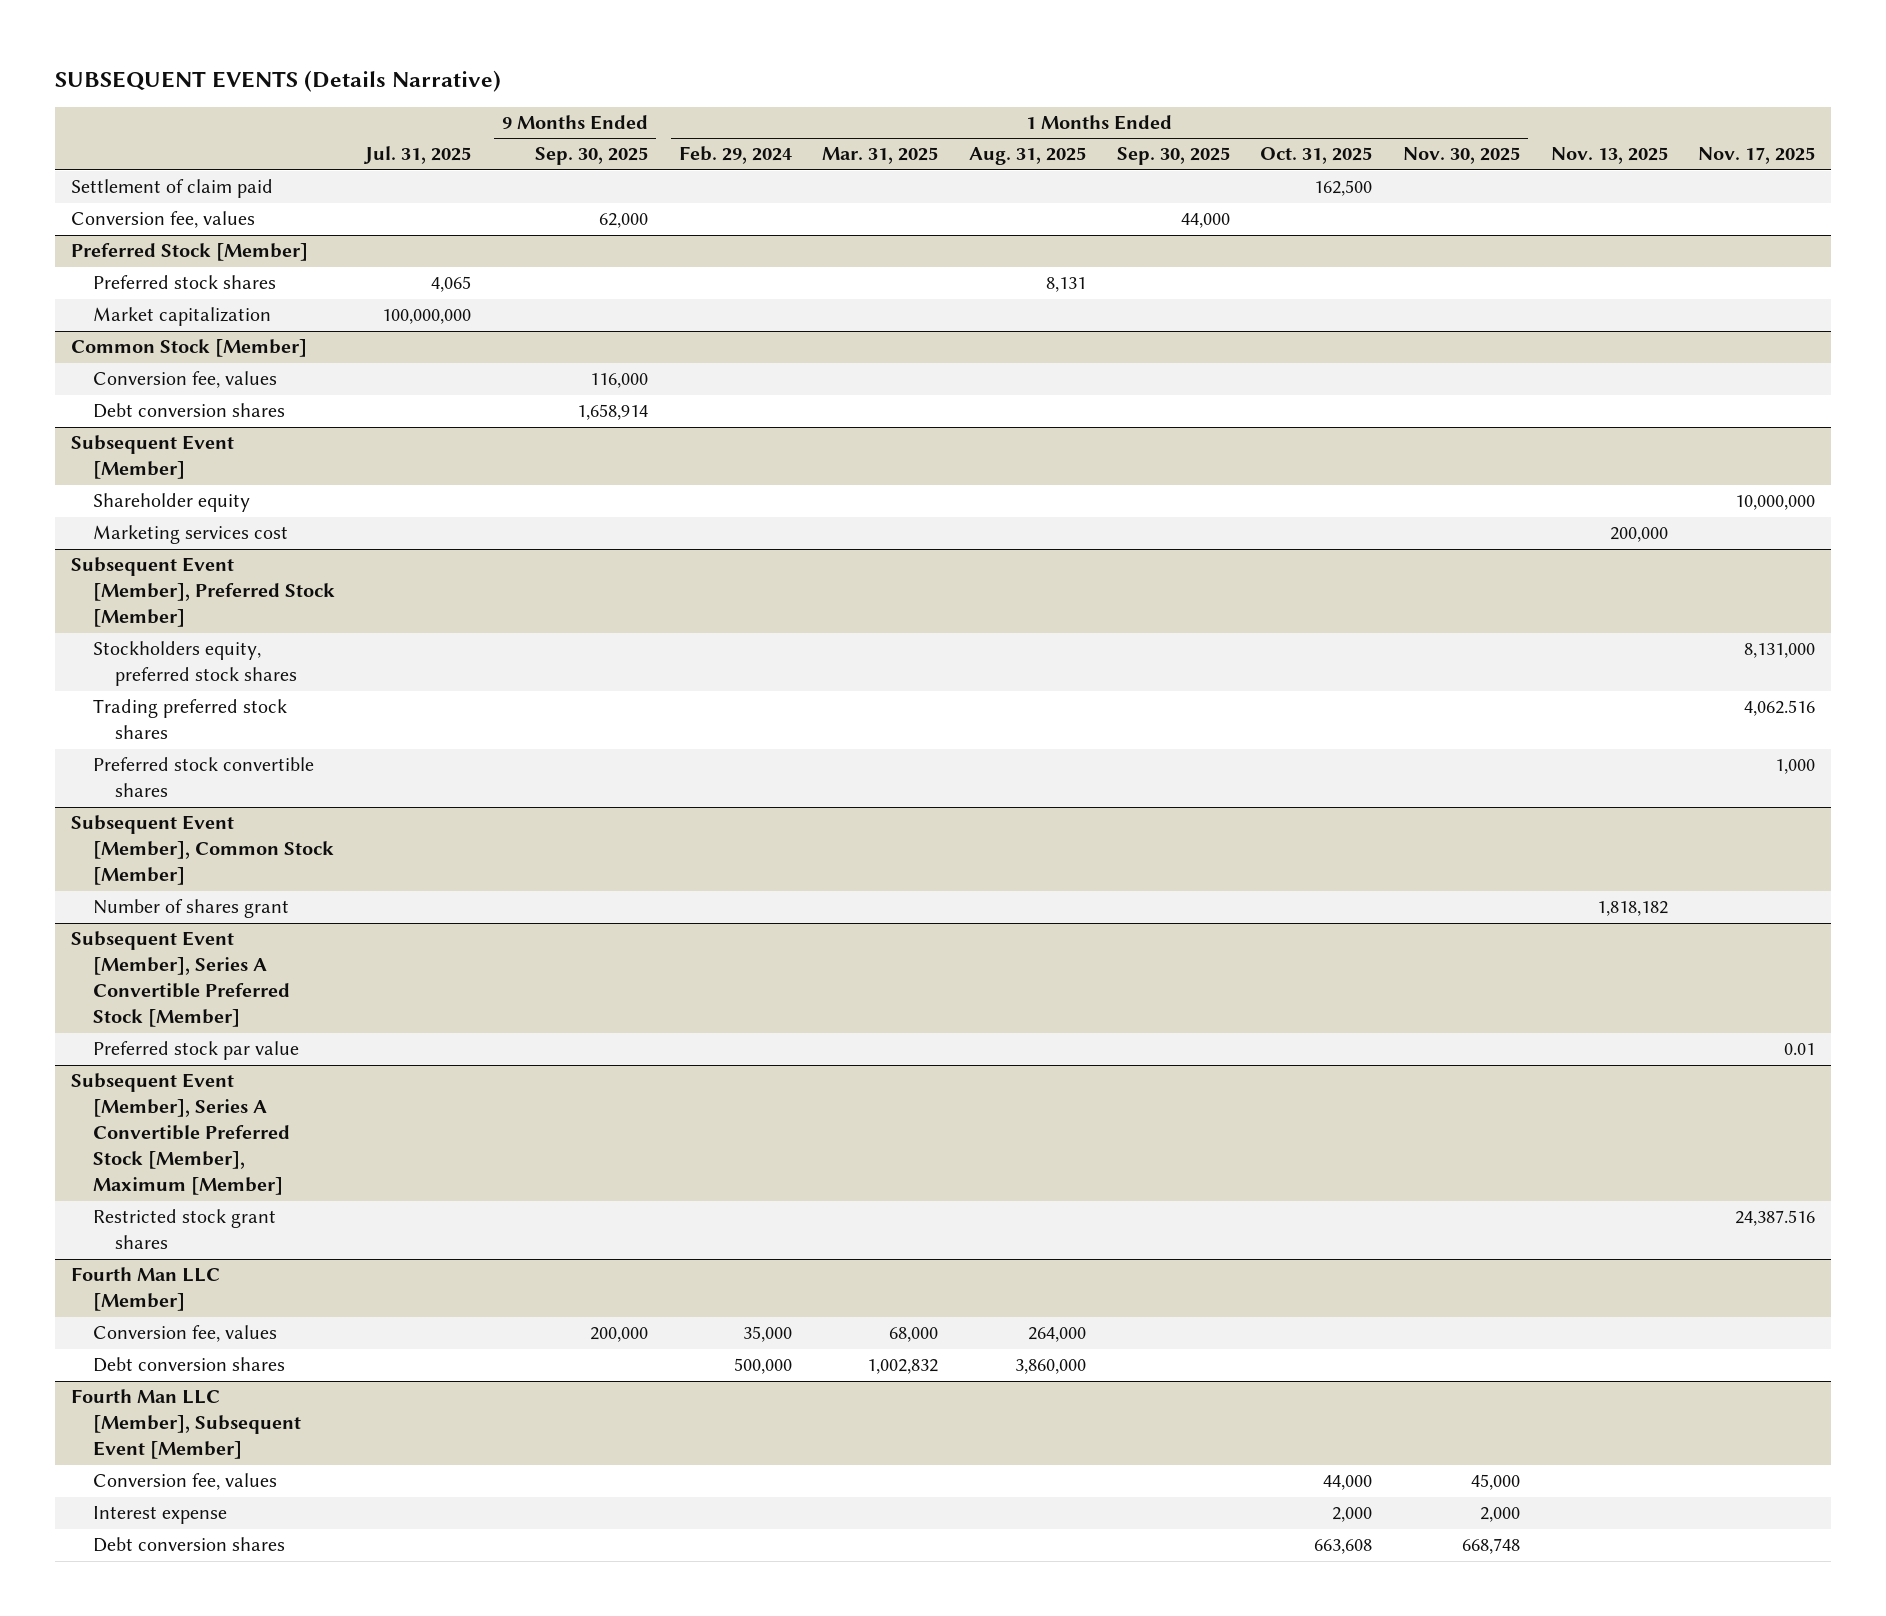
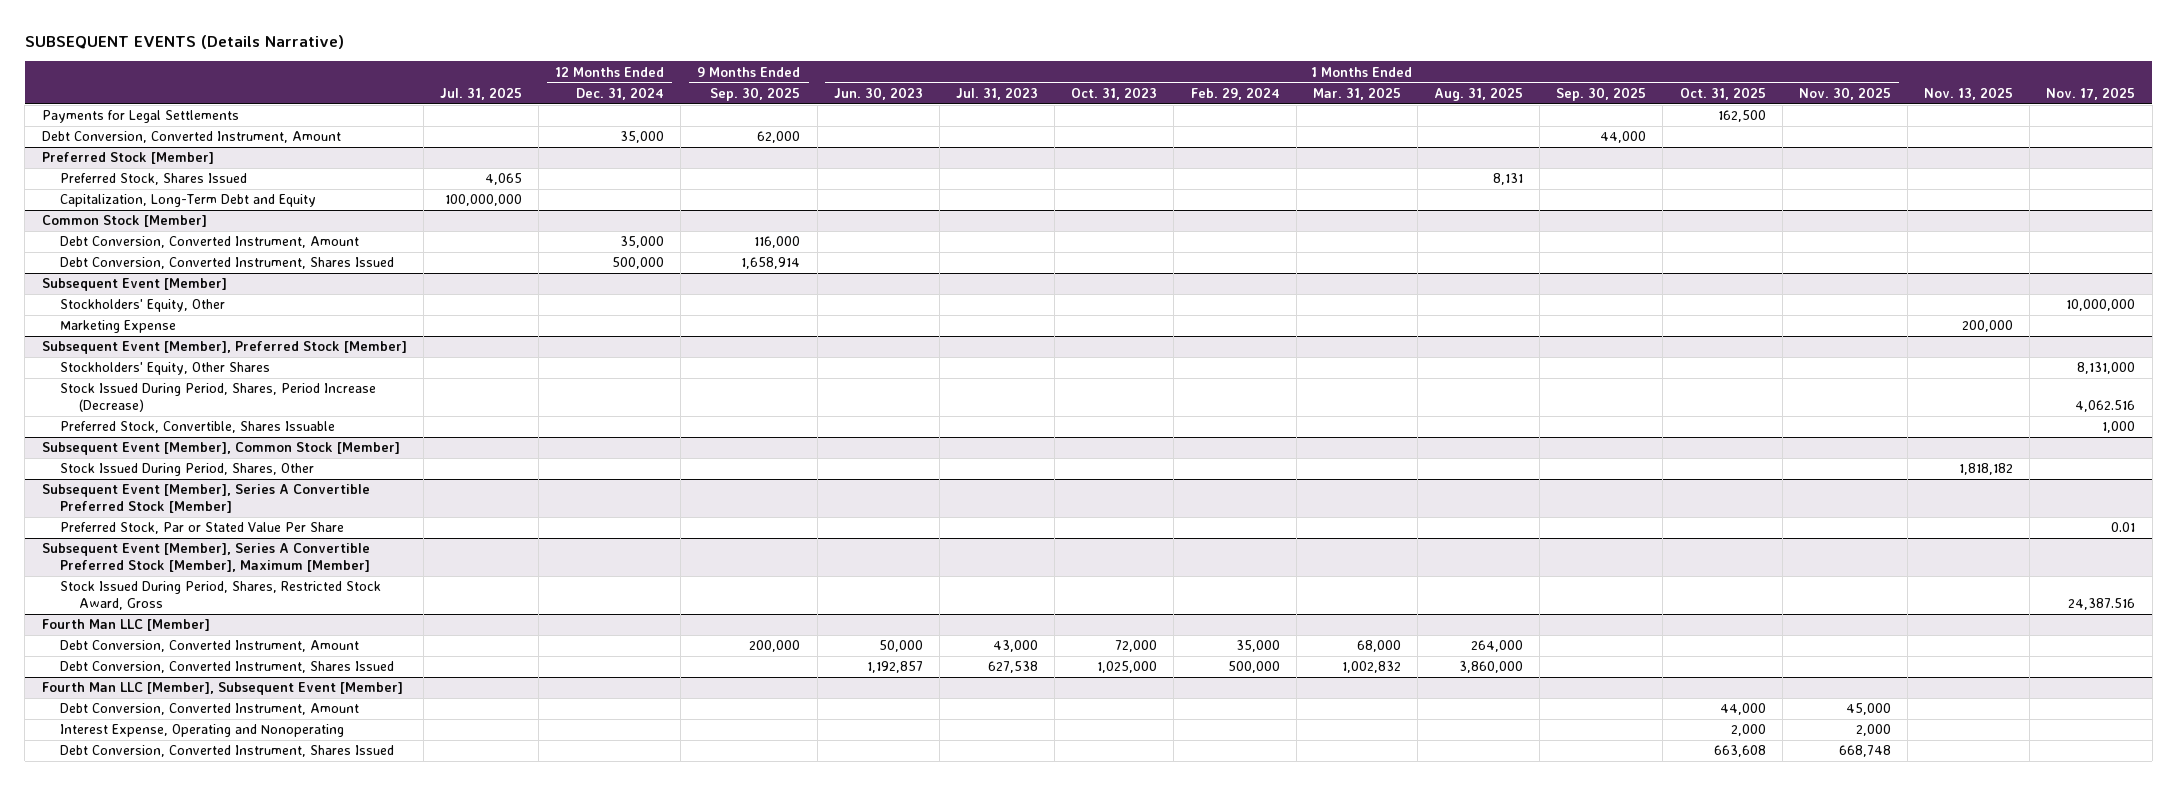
- | Jul. 31, 2025 | 9 Months Ended Sep. 30, 2025 | 1 Months Ended Feb. 29, 2024 | 1 Months Ended Mar. 31, 2025 | 1 Months Ended Aug. 31, 2025 | 1 Months Ended Sep. 30, 2025 | 1 Months Ended Oct. 31, 2025 | 1 Months Ended Nov. 30, 2025 | Nov. 13, 2025 | Nov. 17, 2025
+ | Jul. 31, 2025 | 12 Months Ended Dec. 31, 2024 | 9 Months Ended Sep. 30, 2025 | 1 Months Ended Jun. 30, 2023 | 1 Months Ended Jul. 31, 2023 | 1 Months Ended Oct. 31, 2023 | 1 Months Ended Feb. 29, 2024 | 1 Months Ended Mar. 31, 2025 | 1 Months Ended Aug. 31, 2025 | 1 Months Ended Sep. 30, 2025 | 1 Months Ended Oct. 31, 2025 | 1 Months Ended Nov. 30, 2025 | Nov. 13, 2025 | Nov. 17, 2025
- Settlement of claim paid | | | | | | | 162,500 | | |
- Conversion fee, values | | 62,000 | | | | 44,000 | | | |
+ Payments for Legal Settlements | | | | | | | | | | | 162,500 | | |
+ Debt Conversion, Converted Instrument, Amount | | 35,000 | 62,000 | | | | | | | 44,000 | | | |
@ Preferred Stock [Member]
- Preferred stock shares | 4,065 | | | | 8,131 | | | | |
- Market capitalization | 100,000,000 | | | | | | | | |
+ Preferred Stock, Shares Issued | 4,065 | | | | | | | | 8,131 | | | | |
+ Capitalization, Long-Term Debt and Equity | 100,000,000 | | | | | | | | | | | | |
@ Common Stock [Member]
- Conversion fee, values | | 116,000 | | | | | | | |
- Debt conversion shares | | 1,658,914 | | | | | | | |
+ Debt Conversion, Converted Instrument, Amount | | 35,000 | 116,000 | | | | | | | | | | |
+ Debt Conversion, Converted Instrument, Shares Issued | | 500,000 | 1,658,914 | | | | | | | | | | |
@ Subsequent Event [Member]
- Shareholder equity | | | | | | | | | | 10,000,000
- Marketing services cost | | | | | | | | | 200,000 |
+ Stockholders' Equity, Other | | | | | | | | | | | | | | 10,000,000
+ Marketing Expense | | | | | | | | | | | | | 200,000 |
@ Subsequent Event [Member], Preferred Stock [Member]
- Stockholders equity, preferred stock shares | | | | | | | | | | 8,131,000
- Trading preferred stock shares | | | | | | | | | | 4,062.516
- Preferred stock convertible shares | | | | | | | | | | 1,000
+ Stockholders' Equity, Other Shares | | | | | | | | | | | | | | 8,131,000
+ Stock Issued During Period, Shares, Period Increase (Decrease) | | | | | | | | | | | | | | 4,062.516
+ Preferred Stock, Convertible, Shares Issuable | | | | | | | | | | | | | | 1,000
@ Subsequent Event [Member], Common Stock [Member]
- Number of shares grant | | | | | | | | | 1,818,182 |
+ Stock Issued During Period, Shares, Other | | | | | | | | | | | | | 1,818,182 |
@ Subsequent Event [Member], Series A Convertible Preferred Stock [Member]
- Preferred stock par value | | | | | | | | | | 0.01
+ Preferred Stock, Par or Stated Value Per Share | | | | | | | | | | | | | | 0.01
@ Subsequent Event [Member], Series A Convertible Preferred Stock [Member], Maximum [Member]
- Restricted stock grant shares | | | | | | | | | | 24,387.516
+ Stock Issued During Period, Shares, Restricted Stock Award, Gross | | | | | | | | | | | | | | 24,387.516
@ Fourth Man LLC [Member]
- Conversion fee, values | | 200,000 | 35,000 | 68,000 | 264,000 | | | | |
- Debt conversion shares | | | 500,000 | 1,002,832 | 3,860,000 | | | | |
+ Debt Conversion, Converted Instrument, Amount | | | 200,000 | 50,000 | 43,000 | 72,000 | 35,000 | 68,000 | 264,000 | | | | |
+ Debt Conversion, Converted Instrument, Shares Issued | | | | 1,192,857 | 627,538 | 1,025,000 | 500,000 | 1,002,832 | 3,860,000 | | | | |
@ Fourth Man LLC [Member], Subsequent Event [Member]
- Conversion fee, values | | | | | | | 44,000 | 45,000 | |
- Interest expense | | | | | | | 2,000 | 2,000 | |
- Debt conversion shares | | | | | | | 663,608 | 668,748 | |
+ Debt Conversion, Converted Instrument, Amount | | | | | | | | | | | 44,000 | 45,000 | |
+ Interest Expense, Operating and Nonoperating | | | | | | | | | | | 2,000 | 2,000 | |
+ Debt Conversion, Converted Instrument, Shares Issued | | | | | | | | | | | 663,608 | 668,748 | |

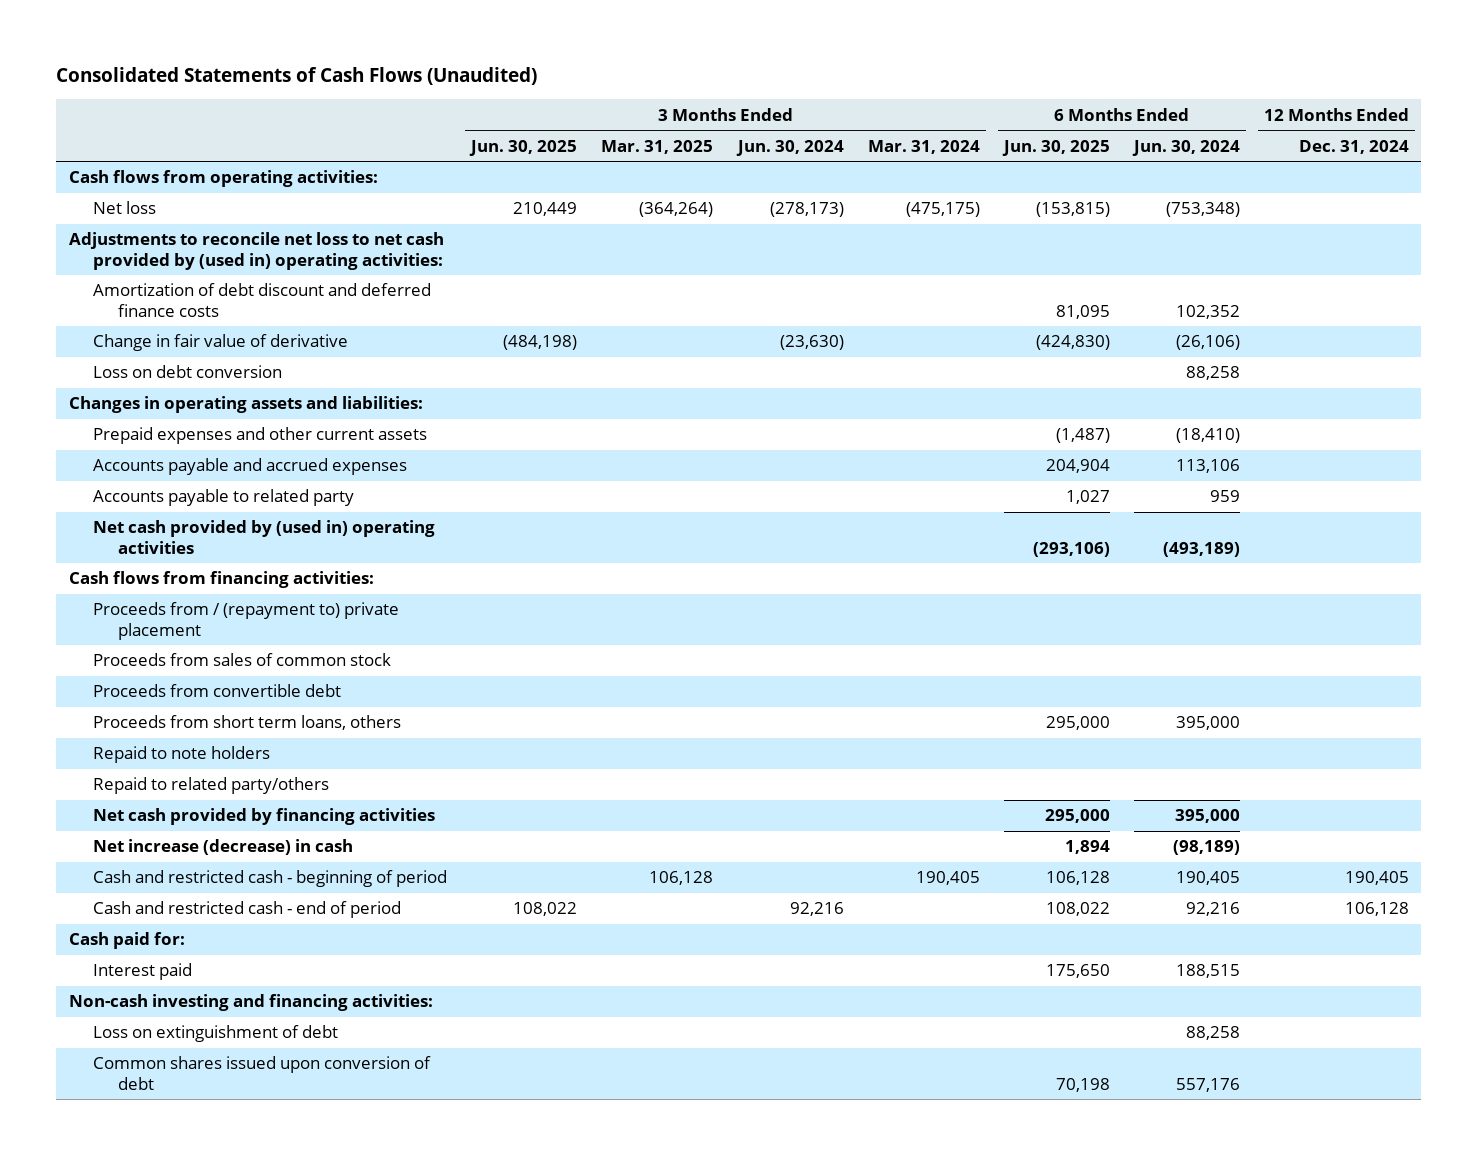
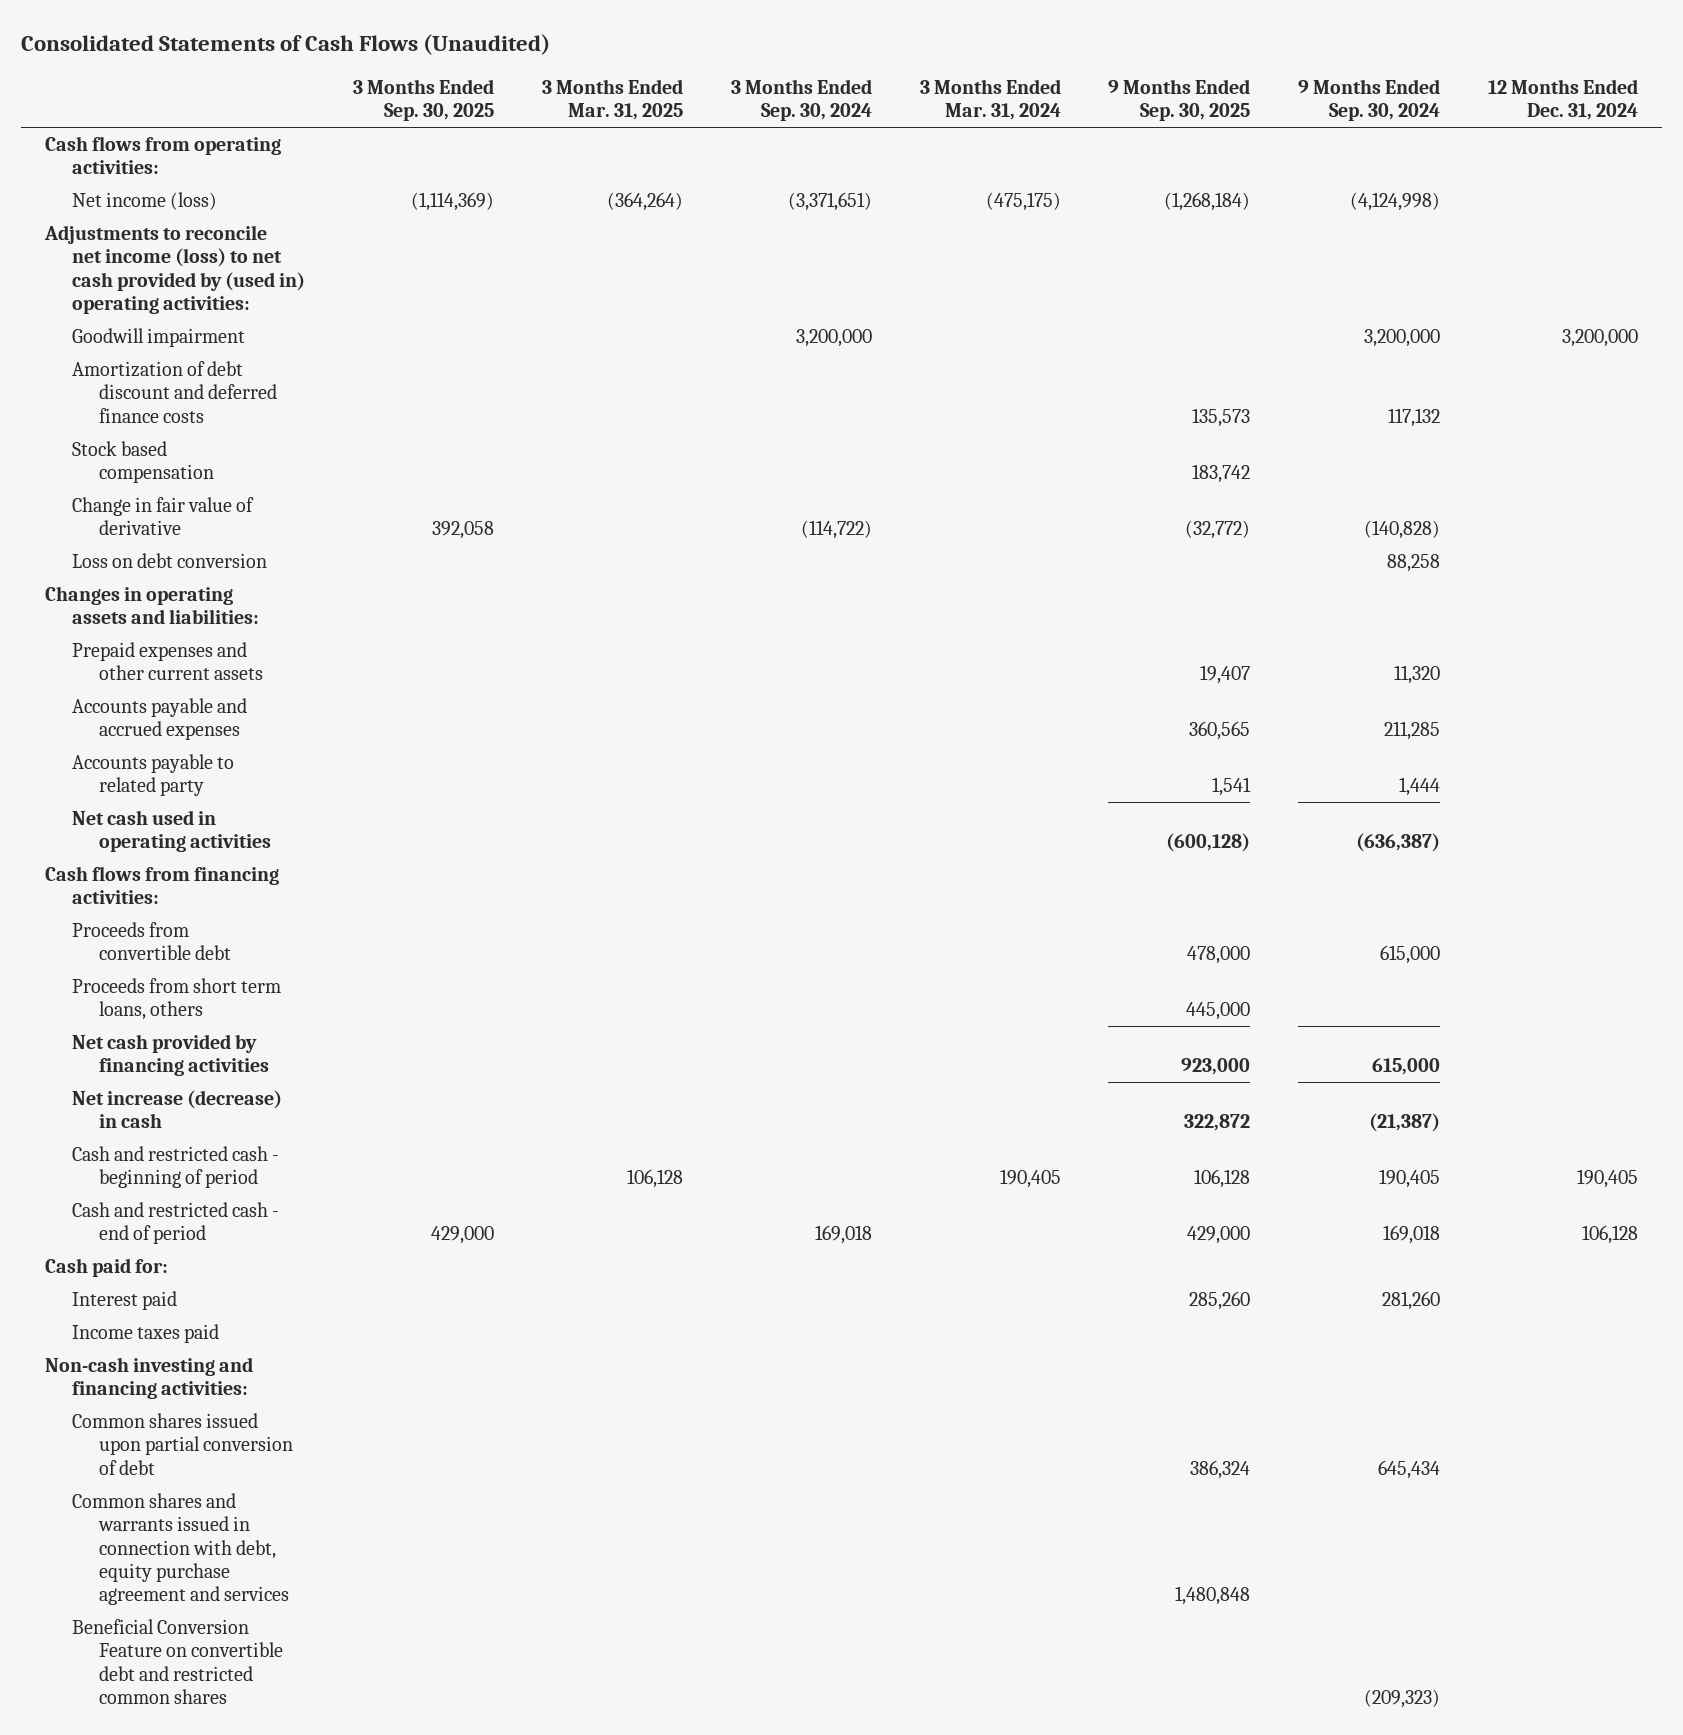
- | 3 Months Ended Jun. 30, 2025 | 3 Months Ended Mar. 31, 2025 | 3 Months Ended Jun. 30, 2024 | 3 Months Ended Mar. 31, 2024 | 6 Months Ended Jun. 30, 2025 | 6 Months Ended Jun. 30, 2024 | 12 Months Ended Dec. 31, 2024
+ | 3 Months Ended Sep. 30, 2025 | 3 Months Ended Mar. 31, 2025 | 3 Months Ended Sep. 30, 2024 | 3 Months Ended Mar. 31, 2024 | 9 Months Ended Sep. 30, 2025 | 9 Months Ended Sep. 30, 2024 | 12 Months Ended Dec. 31, 2024
- Net loss | 210,449 | (364,264) | (278,173) | (475,175) | (153,815) | (753,348) |
- Adjustments to reconcile net loss to net cash provided by (used in) operating activities:
+ Net income (loss) | (1,114,369) | (364,264) | (3,371,651) | (475,175) | (1,268,184) | (4,124,998) |
+ Adjustments to reconcile net income (loss) to net cash provided by (used in) operating activities:
+ Goodwill impairment | | | 3,200,000 | | | 3,200,000 | 3,200,000
+ Stock based compensation | | | | | 183,742 | |
- Net cash provided by (used in) operating activities | | | | | (293,106) | (493,189) |
+ Net cash used in operating activities | | | | | (600,128) | (636,387) |
- Proceeds from / (repayment to) private placement
- Proceeds from sales of common stock
- Repaid to note holders
- Repaid to related party/others
+ Income taxes paid
- Loss on extinguishment of debt | | | | | | 88,258 |
- Common shares issued upon conversion of debt | | | | | 70,198 | 557,176 |
+ Common shares issued upon partial conversion of debt | | | | | 386,324 | 645,434 |
+ Common shares and warrants issued in connection with debt, equity purchase agreement and services | | | | | 1,480,848 | |
+ Beneficial Conversion Feature on convertible debt and restricted common shares | | | | | | (209,323) |

